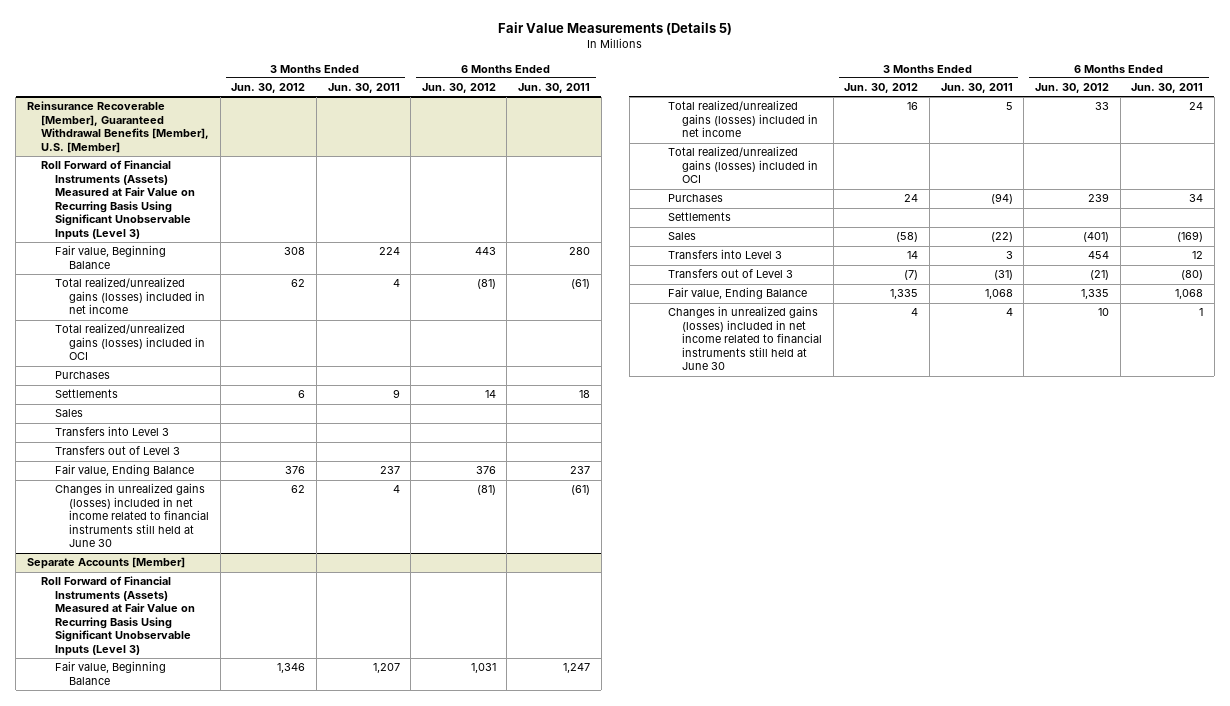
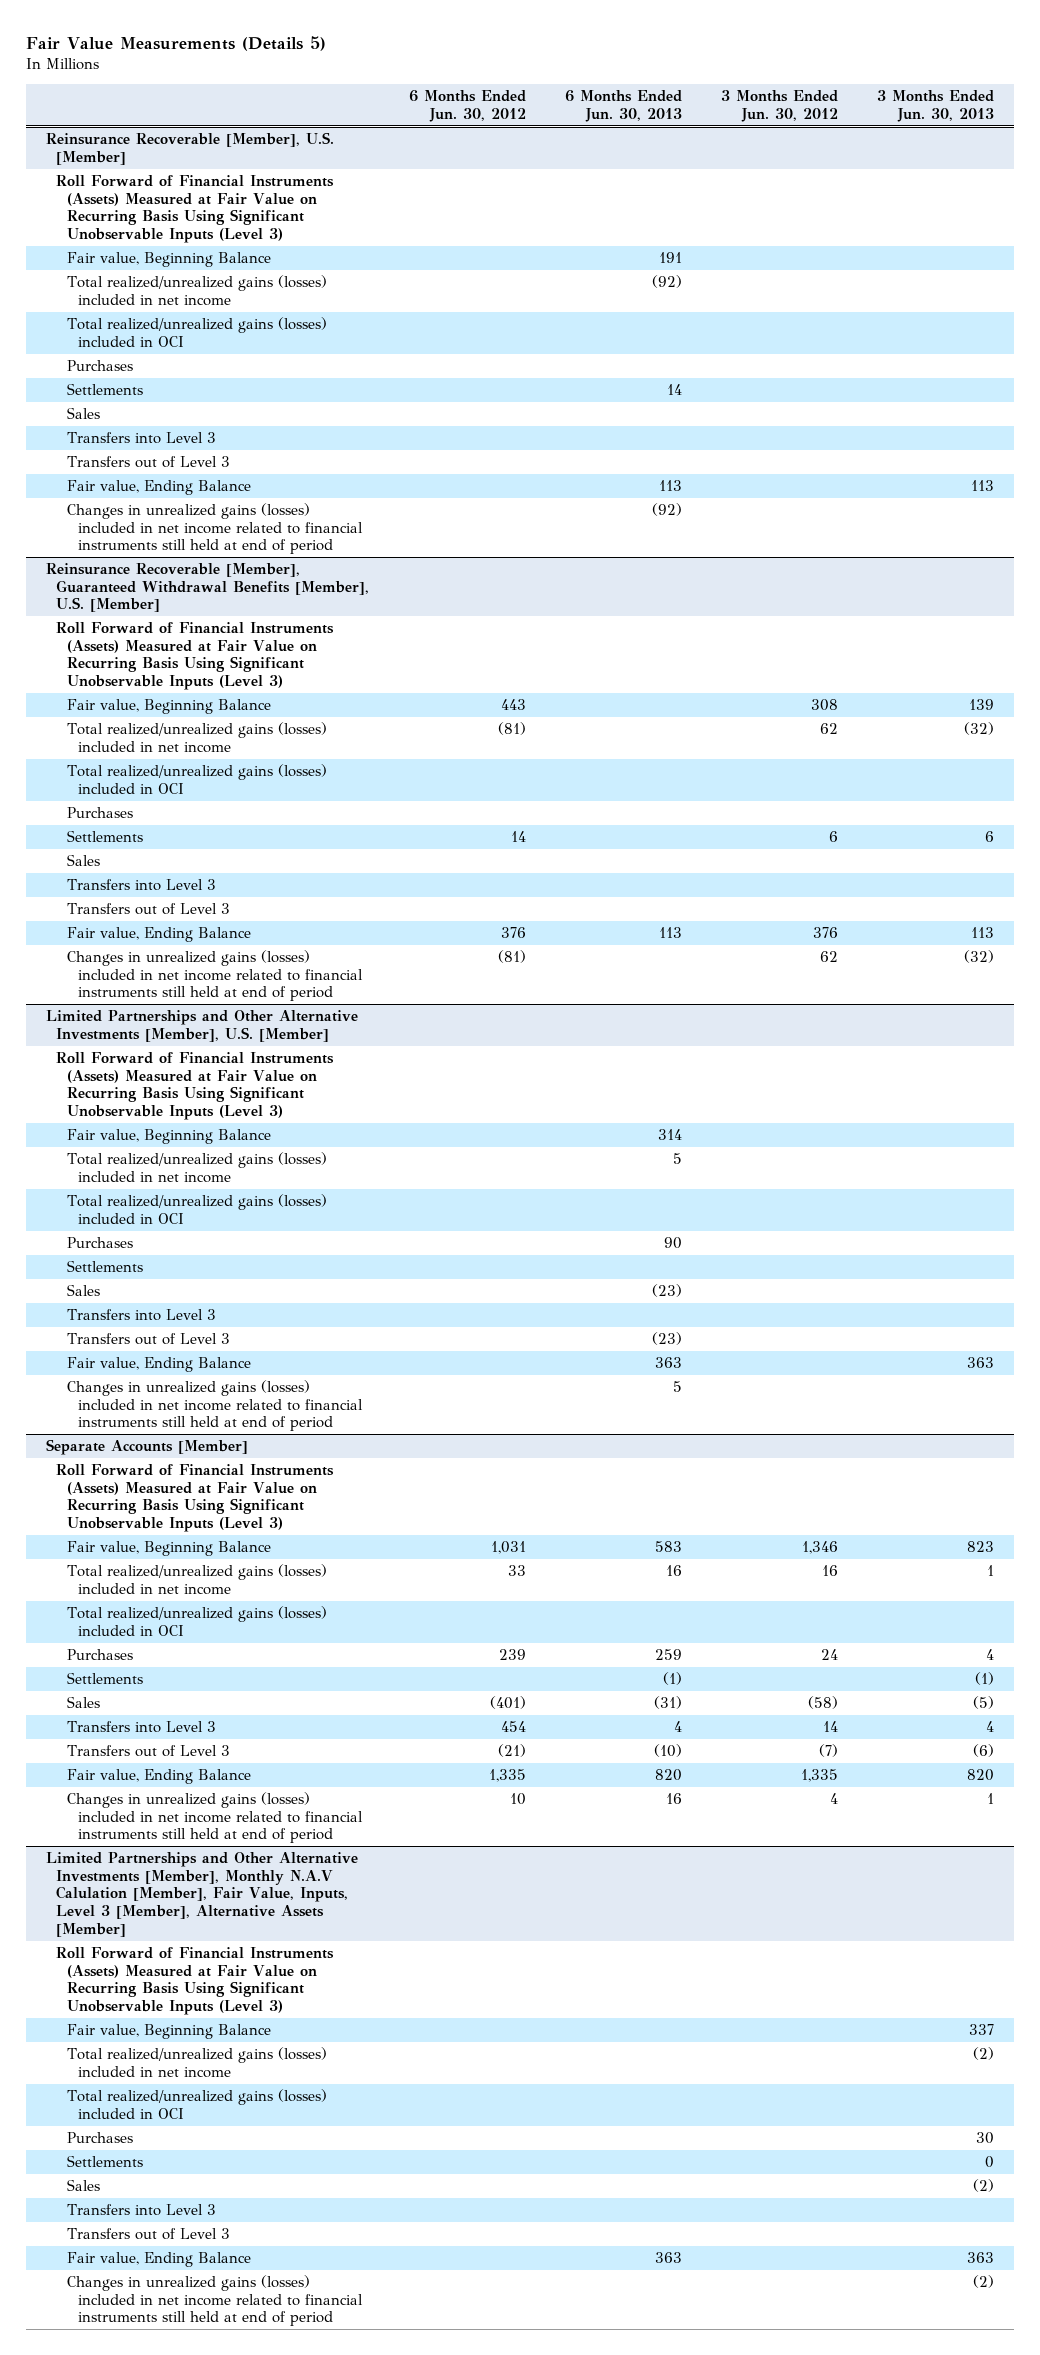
- | 3 Months Ended Jun. 30, 2012 | 3 Months Ended Jun. 30, 2011 | 6 Months Ended Jun. 30, 2012 | 6 Months Ended Jun. 30, 2011
+ | 6 Months Ended Jun. 30, 2012 | 6 Months Ended Jun. 30, 2013 | 3 Months Ended Jun. 30, 2012 | 3 Months Ended Jun. 30, 2013
+ Reinsurance Recoverable [Member], U.S. [Member]
+ Roll Forward of Financial Instruments (Assets) Measured at Fair Value on Recurring Basis Using Significant Unobservable Inputs (Level 3)
+ Fair value, Beginning Balance | | 191 | |
+ Total realized/unrealized gains (losses) included in net income | | (92) | |
+ Total realized/unrealized gains (losses) included in OCI
+ Purchases
+ Settlements | | 14 | |
+ Sales
+ Transfers into Level 3
+ Transfers out of Level 3
+ Fair value, Ending Balance | | 113 | | 113
+ Changes in unrealized gains (losses) included in net income related to financial instruments still held at end of period | | (92) | |
@ Reinsurance Recoverable [Member], Guaranteed Withdrawal Benefits [Member], U.S. [Member]
- Changes in unrealized gains (losses) included in net income related to financial instruments still held at June 30 | 62 | 4 | (81) | (61)
+ Changes in unrealized gains (losses) included in net income related to financial instruments still held at end of period | (81) | | 62 | (32)
+ Limited Partnerships and Other Alternative Investments [Member], U.S. [Member]
+ Roll Forward of Financial Instruments (Assets) Measured at Fair Value on Recurring Basis Using Significant Unobservable Inputs (Level 3)
+ Fair value, Beginning Balance | | 314 | |
+ Total realized/unrealized gains (losses) included in net income | | 5 | |
+ Total realized/unrealized gains (losses) included in OCI
+ Purchases | | 90 | |
+ Settlements
+ Sales | | (23) | |
+ Transfers into Level 3
+ Transfers out of Level 3 | | (23) | |
+ Fair value, Ending Balance | | 363 | | 363
+ Changes in unrealized gains (losses) included in net income related to financial instruments still held at end of period | | 5 | |
@ Separate Accounts [Member]
- Changes in unrealized gains (losses) included in net income related to financial instruments still held at June 30 | 4 | 4 | 10 | 1
+ Changes in unrealized gains (losses) included in net income related to financial instruments still held at end of period | 10 | 16 | 4 | 1
+ Limited Partnerships and Other Alternative Investments [Member], Monthly N.A.V Calulation [Member], Fair Value, Inputs, Level 3 [Member], Alternative Assets [Member]
+ Roll Forward of Financial Instruments (Assets) Measured at Fair Value on Recurring Basis Using Significant Unobservable Inputs (Level 3)
+ Fair value, Beginning Balance | | | | 337
+ Total realized/unrealized gains (losses) included in net income | | | | (2)
+ Total realized/unrealized gains (losses) included in OCI
+ Purchases | | | | 30
+ Settlements | | | | 0
+ Sales | | | | (2)
+ Transfers into Level 3
+ Transfers out of Level 3
+ Fair value, Ending Balance | | 363 | | 363
+ Changes in unrealized gains (losses) included in net income related to financial instruments still held at end of period | | | | (2)

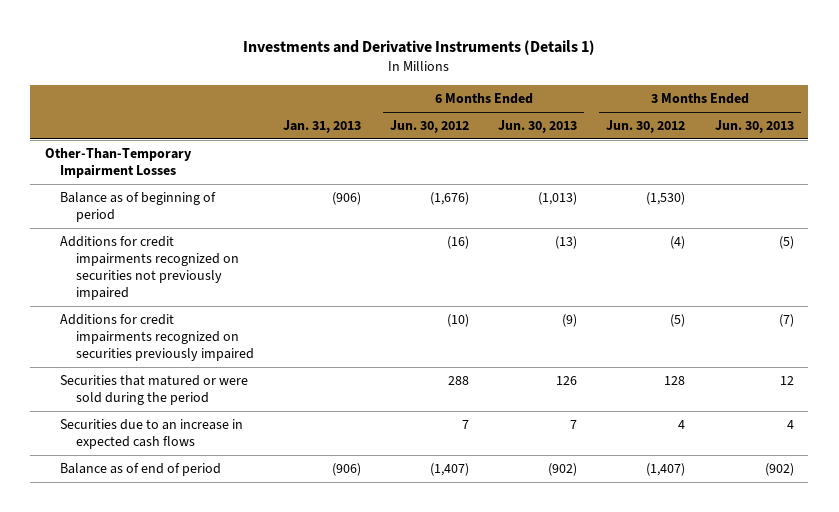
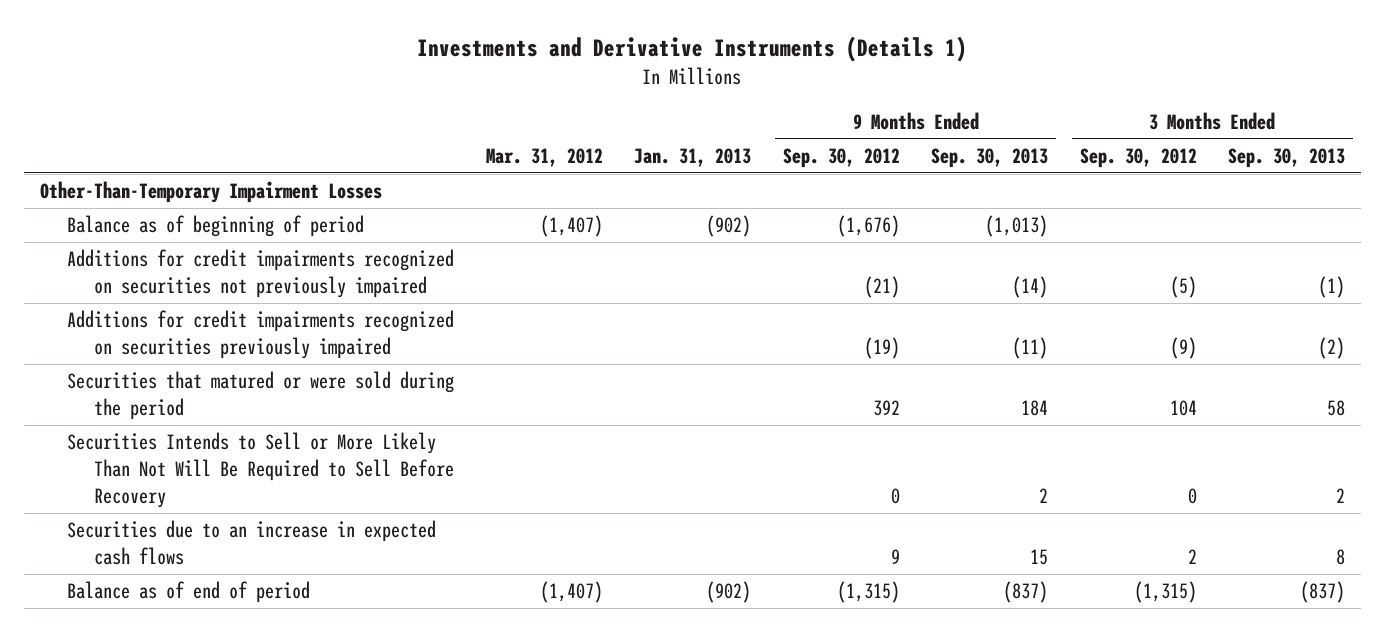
- | Jan. 31, 2013 | 6 Months Ended Jun. 30, 2012 | 6 Months Ended Jun. 30, 2013 | 3 Months Ended Jun. 30, 2012 | 3 Months Ended Jun. 30, 2013
+ | Mar. 31, 2012 | Jan. 31, 2013 | 9 Months Ended Sep. 30, 2012 | 9 Months Ended Sep. 30, 2013 | 3 Months Ended Sep. 30, 2012 | 3 Months Ended Sep. 30, 2013
- Balance as of beginning of period | (906) | (1,676) | (1,013) | (1,530) |
+ Balance as of beginning of period | (1,407) | (902) | (1,676) | (1,013) | |
+ Securities Intends to Sell or More Likely Than Not Will Be Required to Sell Before Recovery | | | 0 | 2 | 0 | 2
- Balance as of end of period | (906) | (1,407) | (902) | (1,407) | (902)
+ Balance as of end of period | (1,407) | (902) | (1,315) | (837) | (1,315) | (837)

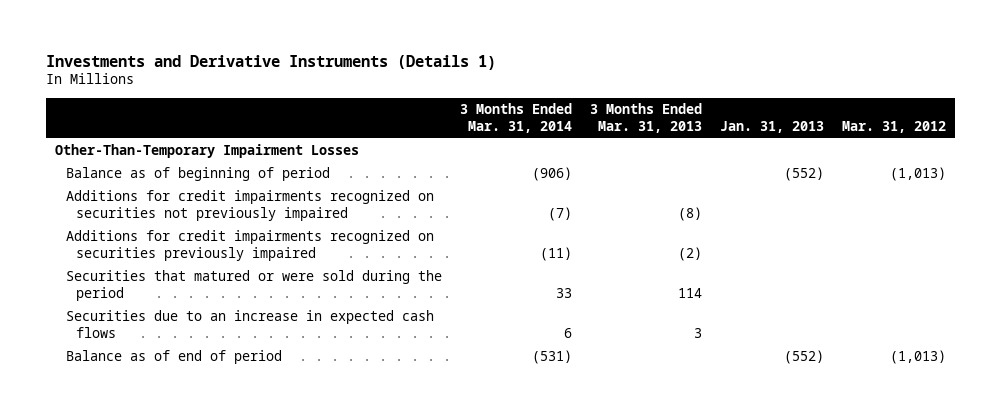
- | Mar. 31, 2012 | Jan. 31, 2013 | 9 Months Ended Sep. 30, 2012 | 9 Months Ended Sep. 30, 2013 | 3 Months Ended Sep. 30, 2012 | 3 Months Ended Sep. 30, 2013
+ | 3 Months Ended Mar. 31, 2014 | 3 Months Ended Mar. 31, 2013 | Jan. 31, 2013 | Mar. 31, 2012
- Balance as of beginning of period | (1,407) | (902) | (1,676) | (1,013) | |
+ Balance as of beginning of period | (906) | | (552) | (1,013)
- Securities Intends to Sell or More Likely Than Not Will Be Required to Sell Before Recovery | | | 0 | 2 | 0 | 2
- Balance as of end of period | (1,407) | (902) | (1,315) | (837) | (1,315) | (837)
+ Balance as of end of period | (531) | | (552) | (1,013)

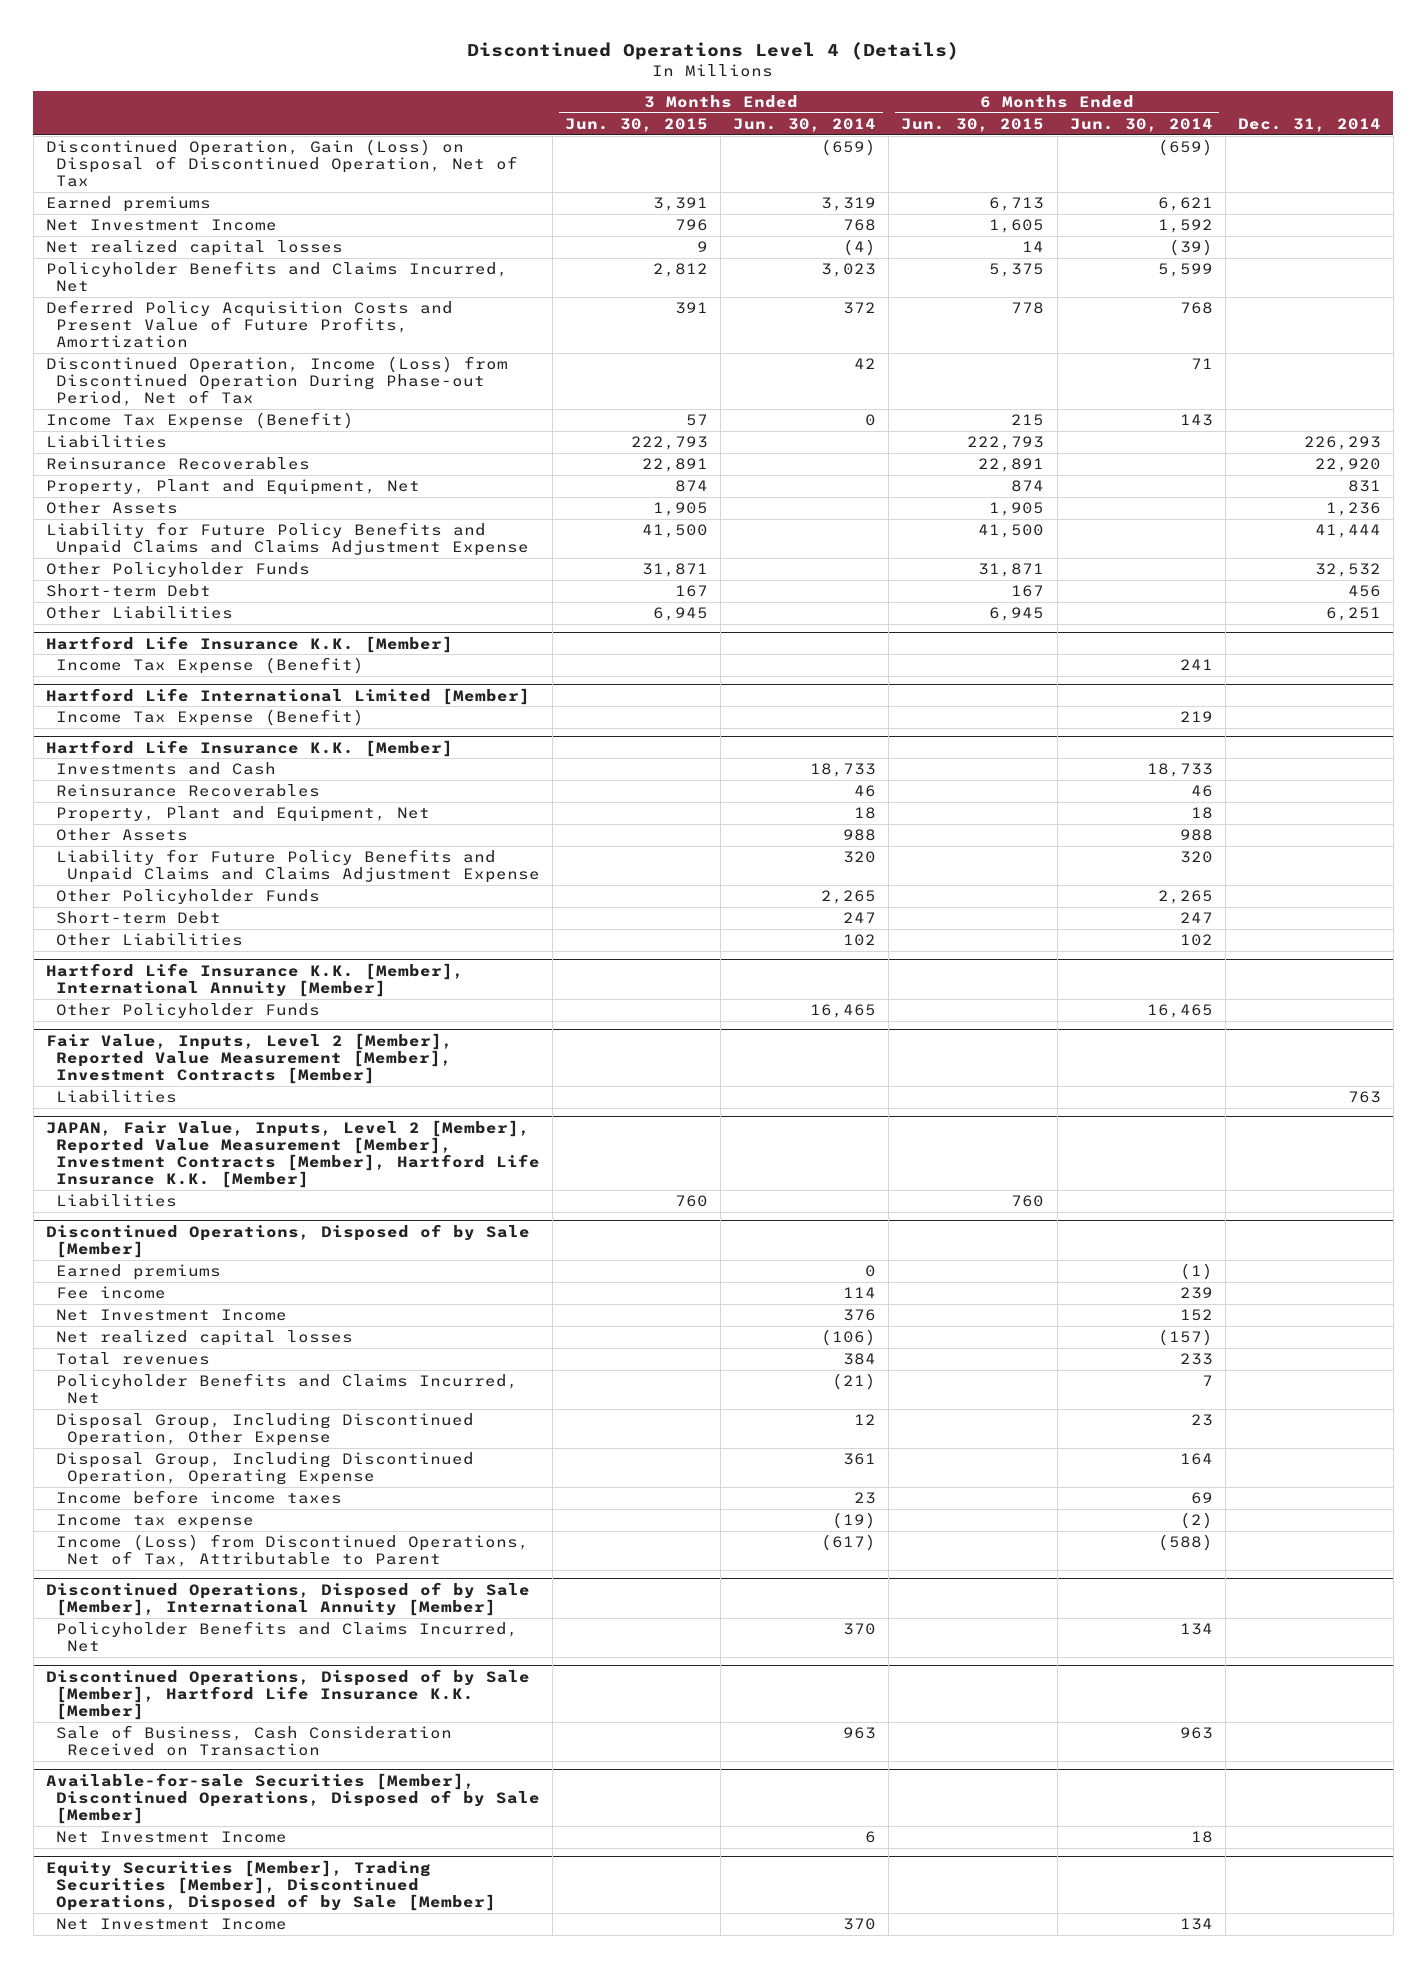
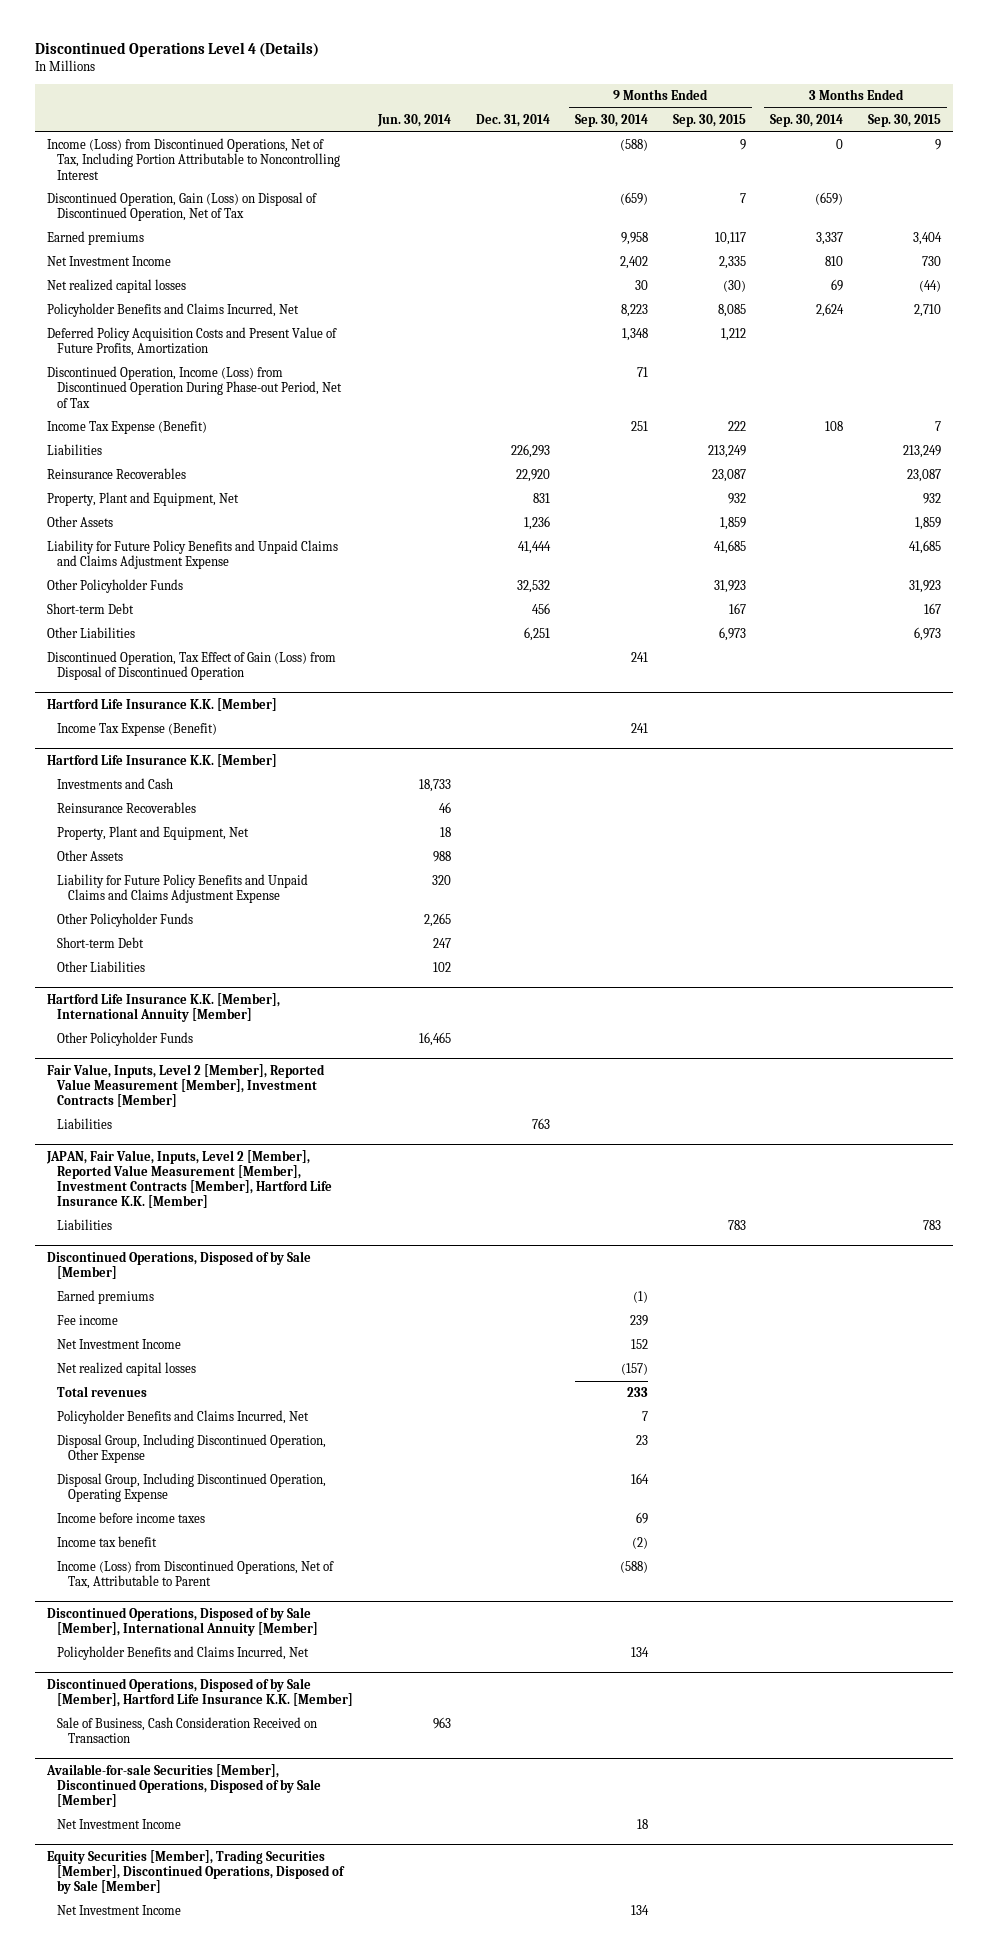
- | 3 Months Ended Jun. 30, 2015 | 3 Months Ended Jun. 30, 2014 | 6 Months Ended Jun. 30, 2015 | 6 Months Ended Jun. 30, 2014 | Dec. 31, 2014
+ | Jun. 30, 2014 | Dec. 31, 2014 | 9 Months Ended Sep. 30, 2014 | 9 Months Ended Sep. 30, 2015 | 3 Months Ended Sep. 30, 2014 | 3 Months Ended Sep. 30, 2015
+ Income (Loss) from Discontinued Operations, Net of Tax, Including Portion Attributable to Noncontrolling Interest | | | (588) | 9 | 0 | 9
+ Discontinued Operation, Tax Effect of Gain (Loss) from Disposal of Discontinued Operation | | | 241 | | |
- Hartford Life International Limited [Member]
- Income Tax Expense (Benefit) | | | | 219 |
@ Discontinued Operations, Disposed of by Sale [Member]
- Income tax expense | | (19) | | (2) |
+ Income tax benefit | | | (2) | | |

